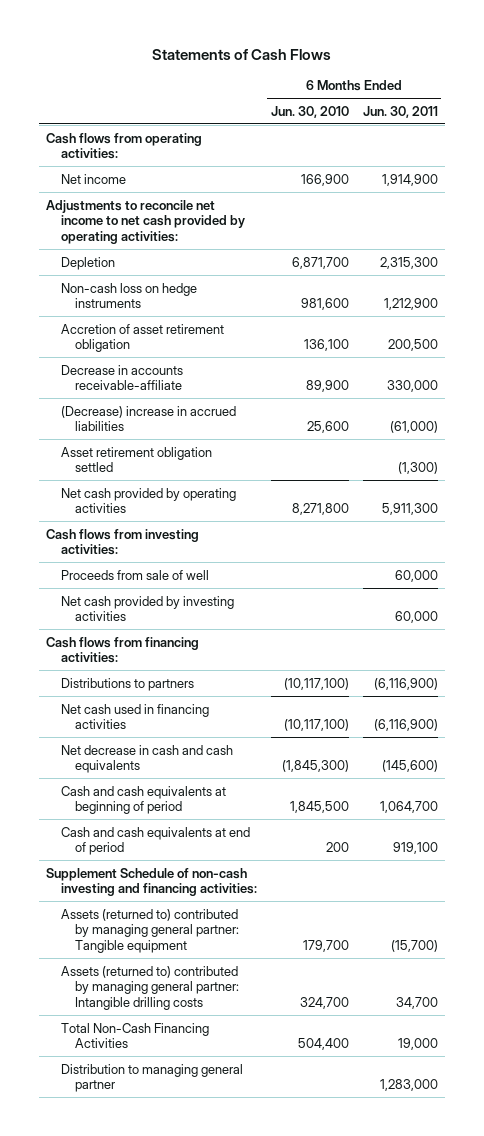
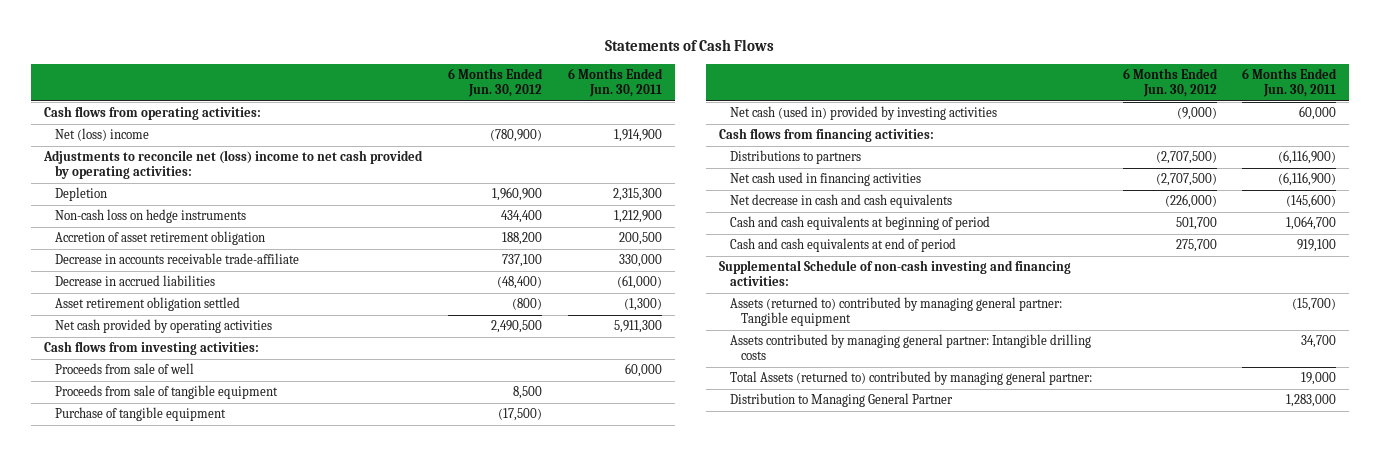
- | 6 Months Ended Jun. 30, 2010 | 6 Months Ended Jun. 30, 2011
+ | 6 Months Ended Jun. 30, 2012 | 6 Months Ended Jun. 30, 2011
- Net income | 166,900 | 1,914,900
- Adjustments to reconcile net income to net cash provided by operating activities:
+ Net (loss) income | (780,900) | 1,914,900
+ Adjustments to reconcile net (loss) income to net cash provided by operating activities:
- Decrease in accounts receivable-affiliate | 89,900 | 330,000
- (Decrease) increase in accrued liabilities | 25,600 | (61,000)
+ Decrease in accounts receivable trade-affiliate | 737,100 | 330,000
+ Decrease in accrued liabilities | (48,400) | (61,000)
- Net cash provided by investing activities | | 60,000
+ Proceeds from sale of tangible equipment | 8,500 |
+ Purchase of tangible equipment | (17,500) |
+ Net cash (used in) provided by investing activities | (9,000) | 60,000
- Supplement Schedule of non-cash investing and financing activities:
+ Supplemental Schedule of non-cash investing and financing activities:
- Assets (returned to) contributed by managing general partner: Intangible drilling costs | 324,700 | 34,700
- Total Non-Cash Financing Activities | 504,400 | 19,000
- Distribution to managing general partner | | 1,283,000
+ Assets contributed by managing general partner: Intangible drilling costs | | 34,700
+ Total Assets (returned to) contributed by managing general partner: | | 19,000
+ Distribution to Managing General Partner | | 1,283,000

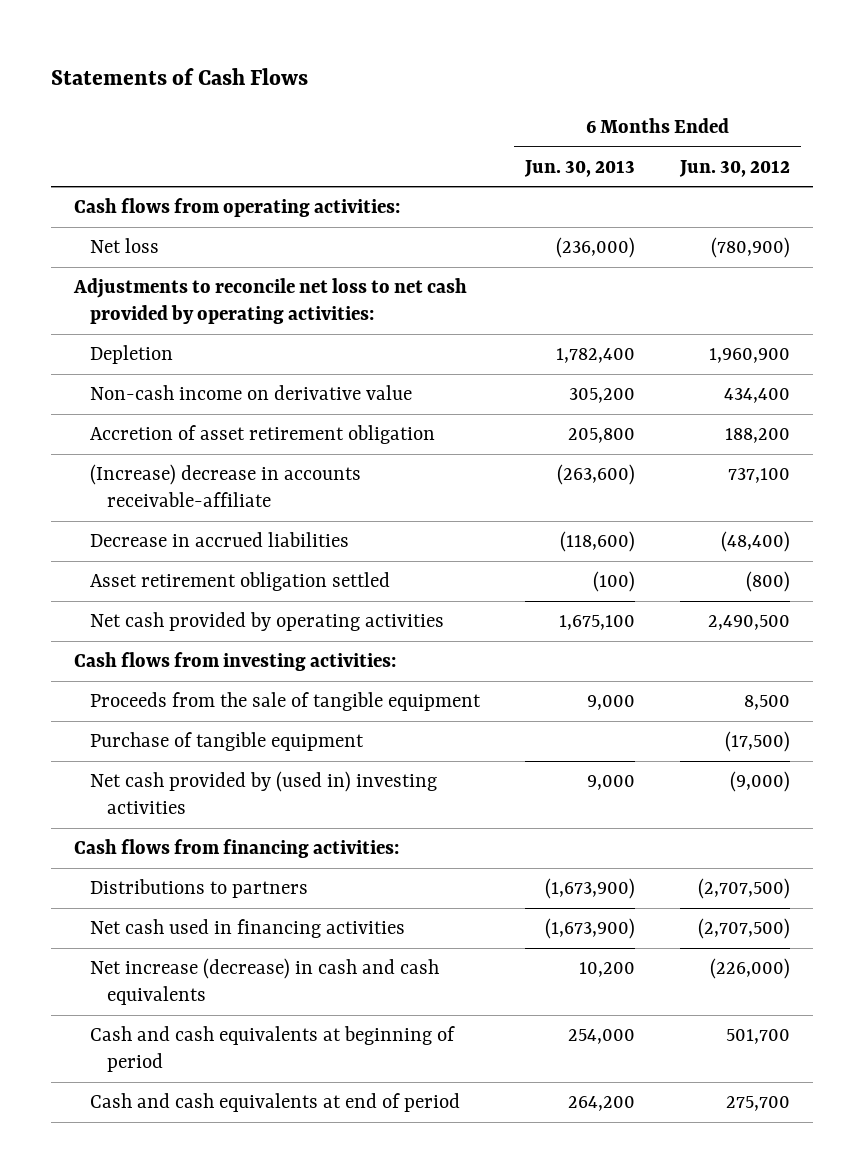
- | 6 Months Ended Jun. 30, 2012 | 6 Months Ended Jun. 30, 2011
+ | 6 Months Ended Jun. 30, 2013 | 6 Months Ended Jun. 30, 2012
- Net (loss) income | (780,900) | 1,914,900
- Adjustments to reconcile net (loss) income to net cash provided by operating activities:
+ Net loss | (236,000) | (780,900)
+ Adjustments to reconcile net loss to net cash provided by operating activities:
- Non-cash loss on hedge instruments | 434,400 | 1,212,900
+ Non-cash income on derivative value | 305,200 | 434,400
- Decrease in accounts receivable trade-affiliate | 737,100 | 330,000
+ (Increase) decrease in accounts receivable-affiliate | (263,600) | 737,100
- Proceeds from sale of well | | 60,000
- Proceeds from sale of tangible equipment | 8,500 |
+ Proceeds from the sale of tangible equipment | 9,000 | 8,500
- Net cash (used in) provided by investing activities | (9,000) | 60,000
+ Net cash provided by (used in) investing activities | 9,000 | (9,000)
- Net decrease in cash and cash equivalents | (226,000) | (145,600)
+ Net increase (decrease) in cash and cash equivalents | 10,200 | (226,000)
- Supplemental Schedule of non-cash investing and financing activities:
- Assets (returned to) contributed by managing general partner: Tangible equipment | | (15,700)
- Assets contributed by managing general partner: Intangible drilling costs | | 34,700
- Total Assets (returned to) contributed by managing general partner: | | 19,000
- Distribution to Managing General Partner | | 1,283,000

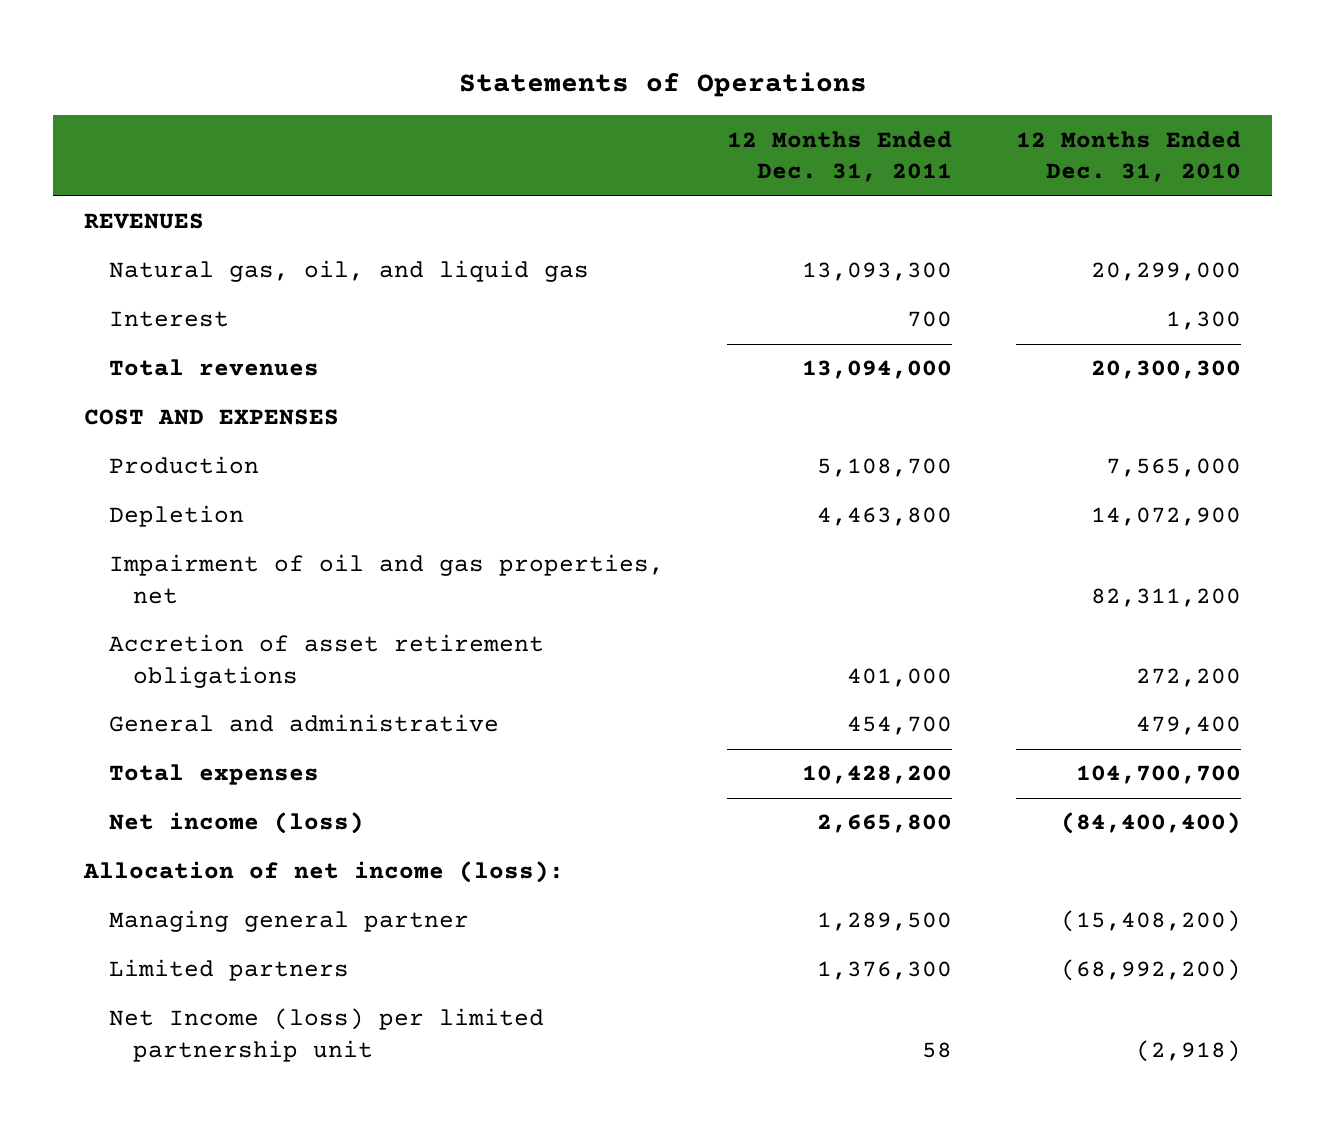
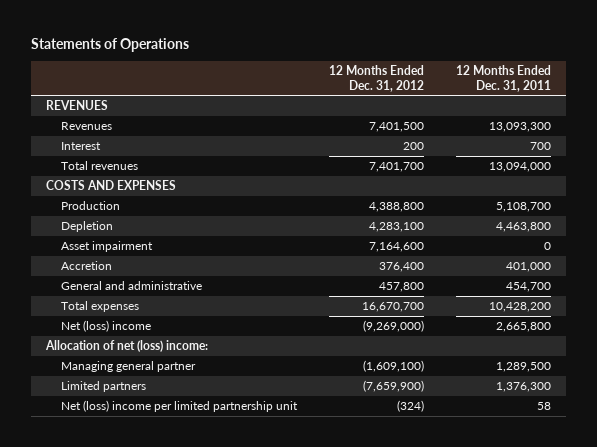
- | 12 Months Ended Dec. 31, 2011 | 12 Months Ended Dec. 31, 2010
+ | 12 Months Ended Dec. 31, 2012 | 12 Months Ended Dec. 31, 2011
- Natural gas, oil, and liquid gas | 13,093,300 | 20,299,000
+ Revenues | 7,401,500 | 13,093,300
- COST AND EXPENSES
+ COSTS AND EXPENSES
- Impairment of oil and gas properties, net | | 82,311,200
- Accretion of asset retirement obligations | 401,000 | 272,200
+ Asset impairment | 7,164,600 | 0
+ Accretion | 376,400 | 401,000
- Net income (loss) | 2,665,800 | (84,400,400)
- Allocation of net income (loss):
+ Net (loss) income | (9,269,000) | 2,665,800
+ Allocation of net (loss) income:
- Net Income (loss) per limited partnership unit | 58 | (2,918)
+ Net (loss) income per limited partnership unit | (324) | 58

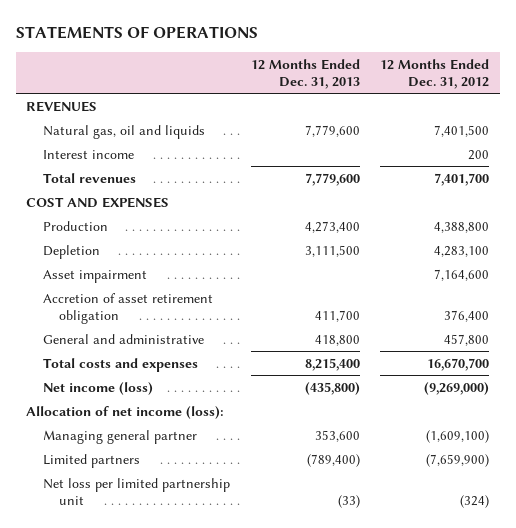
- Statements of Operations
+ STATEMENTS OF OPERATIONS
- | 12 Months Ended Dec. 31, 2012 | 12 Months Ended Dec. 31, 2011
+ | 12 Months Ended Dec. 31, 2013 | 12 Months Ended Dec. 31, 2012
- Revenues | 7,401,500 | 13,093,300
- Interest | 200 | 700
+ Natural gas, oil and liquids | 7,779,600 | 7,401,500
+ Interest income | | 200
- COSTS AND EXPENSES
+ COST AND EXPENSES
- Accretion | 376,400 | 401,000
+ Accretion of asset retirement obligation | 411,700 | 376,400
- Total expenses | 16,670,700 | 10,428,200
- Net (loss) income | (9,269,000) | 2,665,800
- Allocation of net (loss) income:
+ Total costs and expenses | 8,215,400 | 16,670,700
+ Net income (loss) | (435,800) | (9,269,000)
+ Allocation of net income (loss):
- Net (loss) income per limited partnership unit | (324) | 58
+ Net loss per limited partnership unit | (33) | (324)

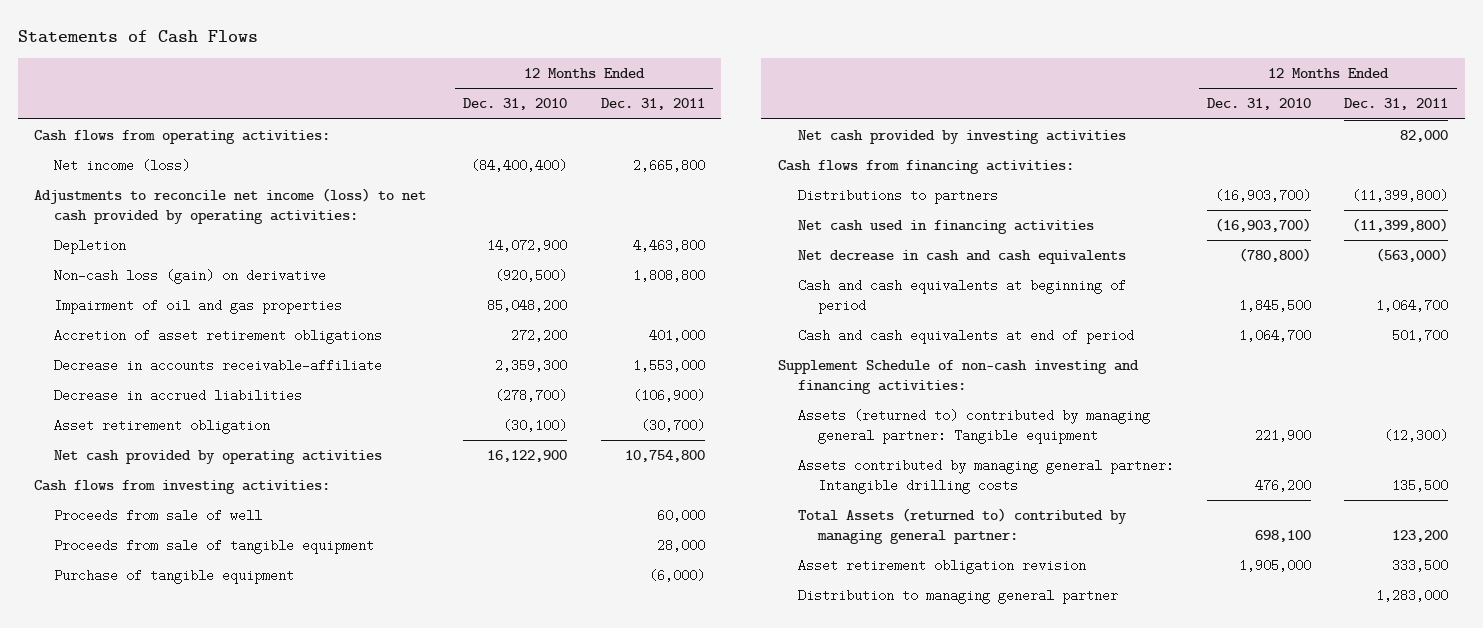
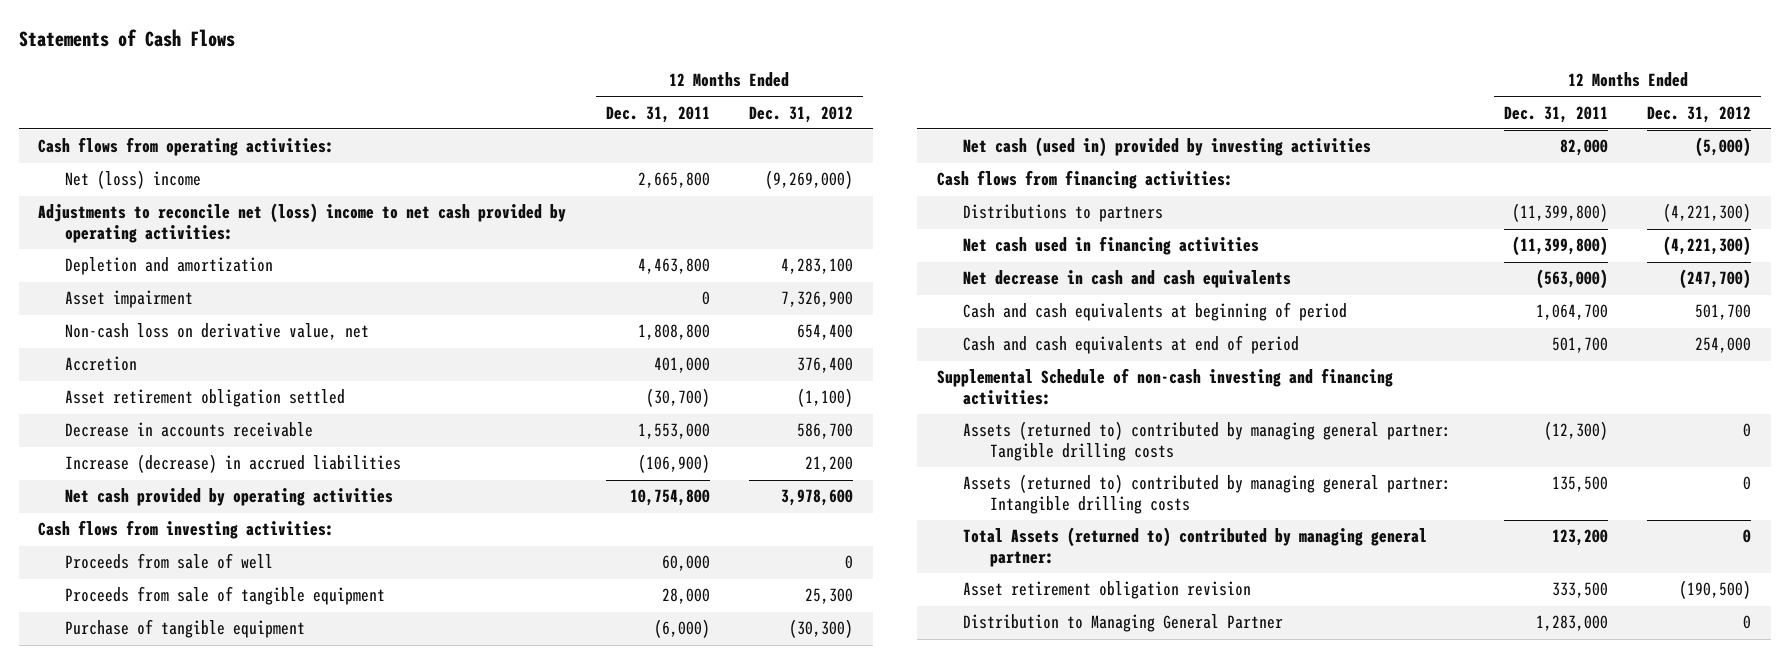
- | 12 Months Ended Dec. 31, 2010 | 12 Months Ended Dec. 31, 2011
+ | 12 Months Ended Dec. 31, 2011 | 12 Months Ended Dec. 31, 2012
- Net income (loss) | (84,400,400) | 2,665,800
- Adjustments to reconcile net income (loss) to net cash provided by operating activities:
- Depletion | 14,072,900 | 4,463,800
- Non-cash loss (gain) on derivative | (920,500) | 1,808,800
- Impairment of oil and gas properties | 85,048,200 |
- Accretion of asset retirement obligations | 272,200 | 401,000
- Decrease in accounts receivable-affiliate | 2,359,300 | 1,553,000
- Decrease in accrued liabilities | (278,700) | (106,900)
- Asset retirement obligation | (30,100) | (30,700)
+ Net (loss) income | 2,665,800 | (9,269,000)
+ Adjustments to reconcile net (loss) income to net cash provided by operating activities:
+ Depletion and amortization | 4,463,800 | 4,283,100
+ Asset impairment | 0 | 7,326,900
+ Non-cash loss on derivative value, net | 1,808,800 | 654,400
+ Accretion | 401,000 | 376,400
+ Asset retirement obligation settled | (30,700) | (1,100)
+ Decrease in accounts receivable | 1,553,000 | 586,700
+ Increase (decrease) in accrued liabilities | (106,900) | 21,200
- Net cash provided by investing activities | | 82,000
+ Net cash (used in) provided by investing activities | 82,000 | (5,000)
- Supplement Schedule of non-cash investing and financing activities:
- Assets (returned to) contributed by managing general partner: Tangible equipment | 221,900 | (12,300)
- Assets contributed by managing general partner: Intangible drilling costs | 476,200 | 135,500
+ Supplemental Schedule of non-cash investing and financing activities:
+ Assets (returned to) contributed by managing general partner: Tangible drilling costs | (12,300) | 0
+ Assets (returned to) contributed by managing general partner: Intangible drilling costs | 135,500 | 0
- Distribution to managing general partner | | 1,283,000
+ Distribution to Managing General Partner | 1,283,000 | 0

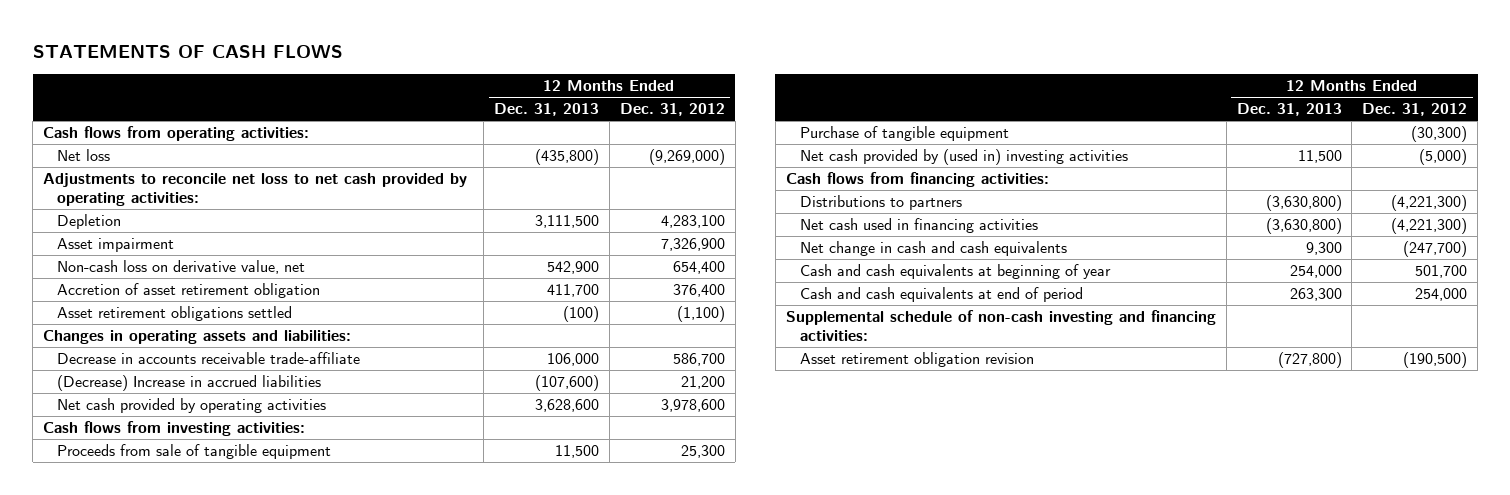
- Statements of Cash Flows
+ STATEMENTS OF CASH FLOWS
- | 12 Months Ended Dec. 31, 2011 | 12 Months Ended Dec. 31, 2012
+ | 12 Months Ended Dec. 31, 2013 | 12 Months Ended Dec. 31, 2012
- Net (loss) income | 2,665,800 | (9,269,000)
- Adjustments to reconcile net (loss) income to net cash provided by operating activities:
- Depletion and amortization | 4,463,800 | 4,283,100
+ Net loss | (435,800) | (9,269,000)
+ Adjustments to reconcile net loss to net cash provided by operating activities:
+ Depletion | 3,111,500 | 4,283,100
- Accretion | 401,000 | 376,400
- Asset retirement obligation settled | (30,700) | (1,100)
- Decrease in accounts receivable | 1,553,000 | 586,700
- Increase (decrease) in accrued liabilities | (106,900) | 21,200
+ Accretion of asset retirement obligation | 411,700 | 376,400
+ Asset retirement obligations settled | (100) | (1,100)
+ Changes in operating assets and liabilities:
+ Decrease in accounts receivable trade-affiliate | 106,000 | 586,700
+ (Decrease) Increase in accrued liabilities | (107,600) | 21,200
- Proceeds from sale of well | 60,000 | 0
- Net cash (used in) provided by investing activities | 82,000 | (5,000)
+ Net cash provided by (used in) investing activities | 11,500 | (5,000)
- Net decrease in cash and cash equivalents | (563,000) | (247,700)
- Cash and cash equivalents at beginning of period | 1,064,700 | 501,700
+ Net change in cash and cash equivalents | 9,300 | (247,700)
+ Cash and cash equivalents at beginning of year | 254,000 | 501,700
- Supplemental Schedule of non-cash investing and financing activities:
- Assets (returned to) contributed by managing general partner: Tangible drilling costs | (12,300) | 0
- Assets (returned to) contributed by managing general partner: Intangible drilling costs | 135,500 | 0
- Total Assets (returned to) contributed by managing general partner: | 123,200 | 0
+ Supplemental schedule of non-cash investing and financing activities:
- Distribution to Managing General Partner | 1,283,000 | 0

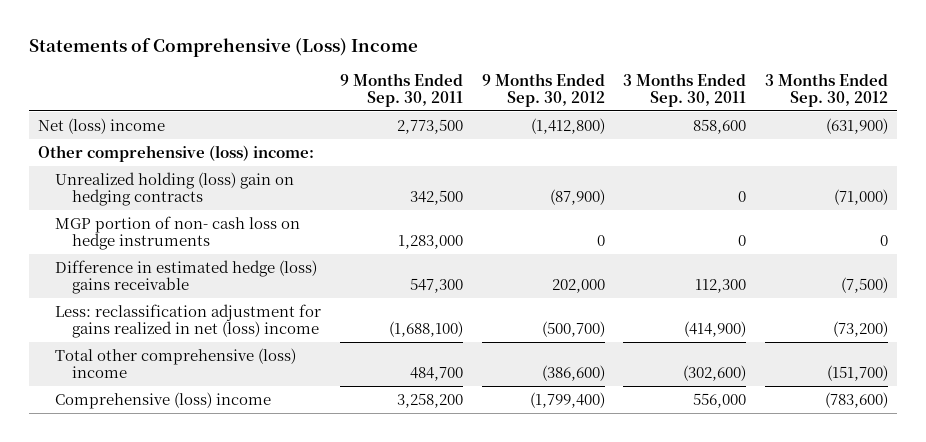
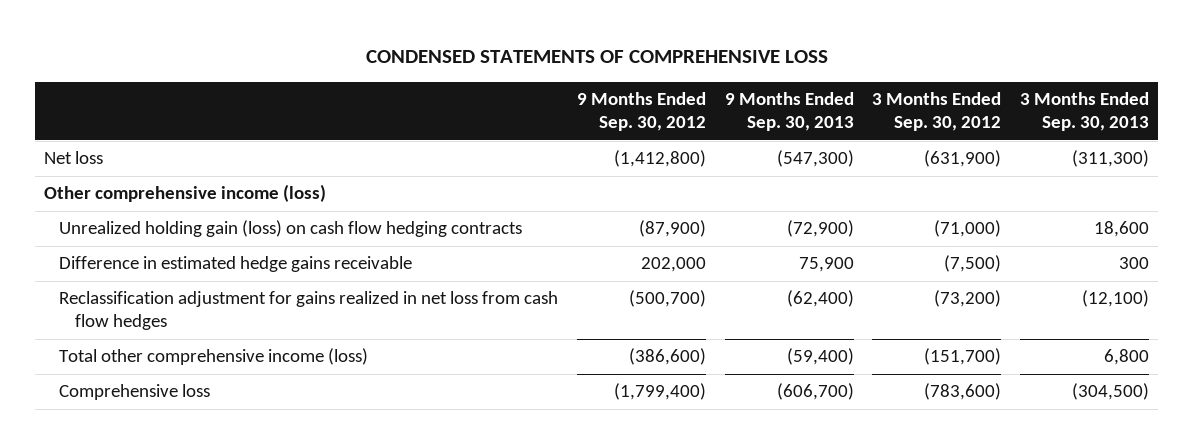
- Statements of Comprehensive (Loss) Income
+ CONDENSED STATEMENTS OF COMPREHENSIVE LOSS
- | 9 Months Ended Sep. 30, 2011 | 9 Months Ended Sep. 30, 2012 | 3 Months Ended Sep. 30, 2011 | 3 Months Ended Sep. 30, 2012
+ | 9 Months Ended Sep. 30, 2012 | 9 Months Ended Sep. 30, 2013 | 3 Months Ended Sep. 30, 2012 | 3 Months Ended Sep. 30, 2013
- Net (loss) income | 2,773,500 | (1,412,800) | 858,600 | (631,900)
- Other comprehensive (loss) income:
- Unrealized holding (loss) gain on hedging contracts | 342,500 | (87,900) | 0 | (71,000)
- MGP portion of non- cash loss on hedge instruments | 1,283,000 | 0 | 0 | 0
- Difference in estimated hedge (loss) gains receivable | 547,300 | 202,000 | 112,300 | (7,500)
- Less: reclassification adjustment for gains realized in net (loss) income | (1,688,100) | (500,700) | (414,900) | (73,200)
- Total other comprehensive (loss) income | 484,700 | (386,600) | (302,600) | (151,700)
- Comprehensive (loss) income | 3,258,200 | (1,799,400) | 556,000 | (783,600)
+ Net loss | (1,412,800) | (547,300) | (631,900) | (311,300)
+ Other comprehensive income (loss)
+ Unrealized holding gain (loss) on cash flow hedging contracts | (87,900) | (72,900) | (71,000) | 18,600
+ Difference in estimated hedge gains receivable | 202,000 | 75,900 | (7,500) | 300
+ Reclassification adjustment for gains realized in net loss from cash flow hedges | (500,700) | (62,400) | (73,200) | (12,100)
+ Total other comprehensive income (loss) | (386,600) | (59,400) | (151,700) | 6,800
+ Comprehensive loss | (1,799,400) | (606,700) | (783,600) | (304,500)

